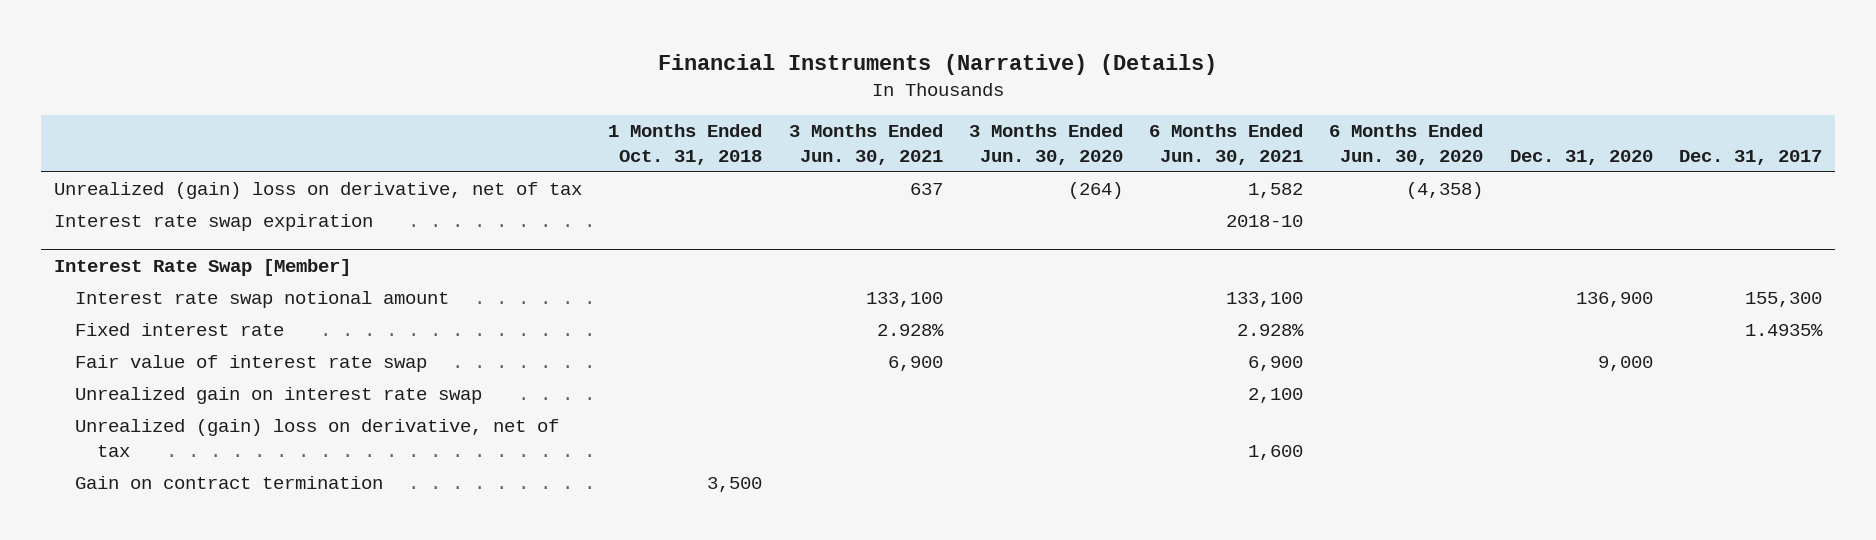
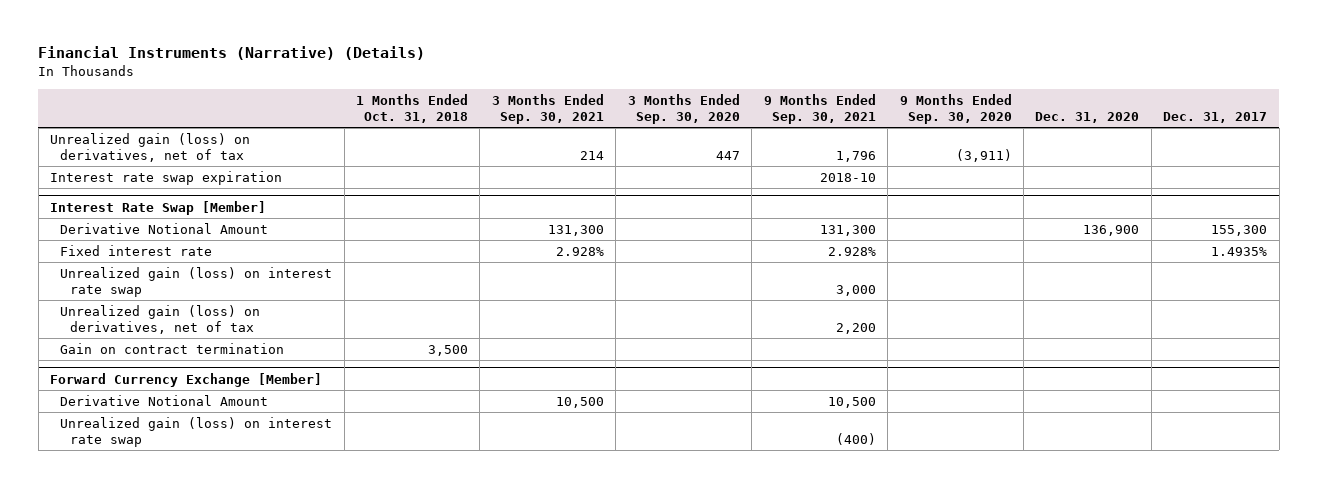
- | 1 Months Ended Oct. 31, 2018 | 3 Months Ended Jun. 30, 2021 | 3 Months Ended Jun. 30, 2020 | 6 Months Ended Jun. 30, 2021 | 6 Months Ended Jun. 30, 2020 | Dec. 31, 2020 | Dec. 31, 2017
+ | 1 Months Ended Oct. 31, 2018 | 3 Months Ended Sep. 30, 2021 | 3 Months Ended Sep. 30, 2020 | 9 Months Ended Sep. 30, 2021 | 9 Months Ended Sep. 30, 2020 | Dec. 31, 2020 | Dec. 31, 2017
- Unrealized (gain) loss on derivative, net of tax | | 637 | (264) | 1,582 | (4,358) | |
+ Unrealized gain (loss) on derivatives, net of tax | | 214 | 447 | 1,796 | (3,911) | |
@ Interest Rate Swap [Member]
- Interest rate swap notional amount | | 133,100 | | 133,100 | | 136,900 | 155,300
+ Derivative Notional Amount | | 131,300 | | 131,300 | | 136,900 | 155,300
- Fair value of interest rate swap | | 6,900 | | 6,900 | | 9,000 |
- Unrealized gain on interest rate swap | | | | 2,100 | | |
- Unrealized (gain) loss on derivative, net of tax | | | | 1,600 | | |
+ Unrealized gain (loss) on interest rate swap | | | | 3,000 | | |
+ Unrealized gain (loss) on derivatives, net of tax | | | | 2,200 | | |
+ Forward Currency Exchange [Member]
+ Derivative Notional Amount | | 10,500 | | 10,500 | | |
+ Unrealized gain (loss) on interest rate swap | | | | (400) | | |

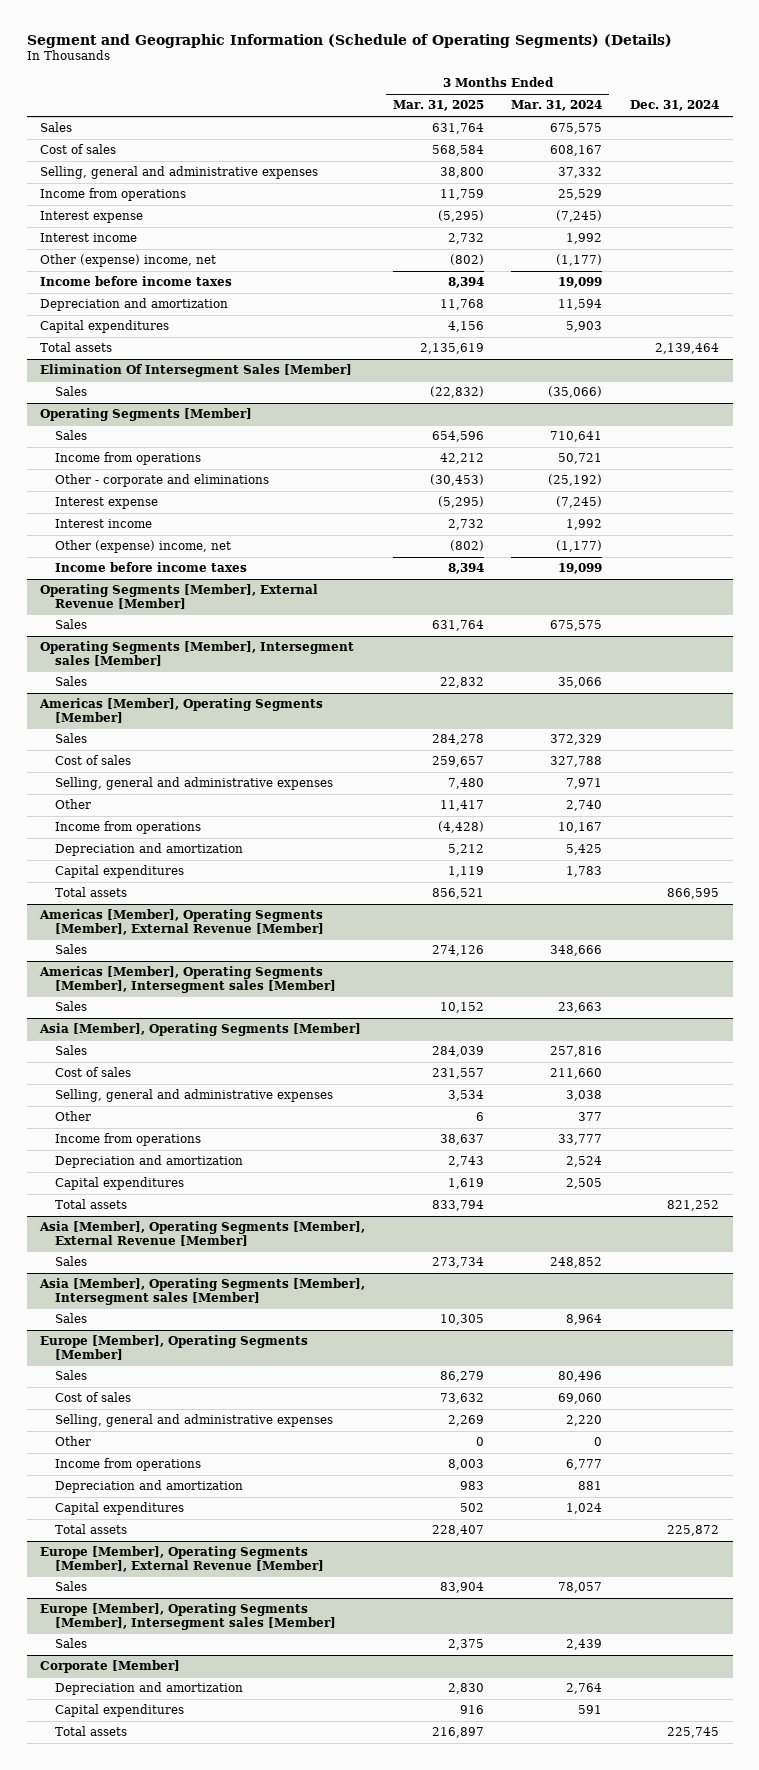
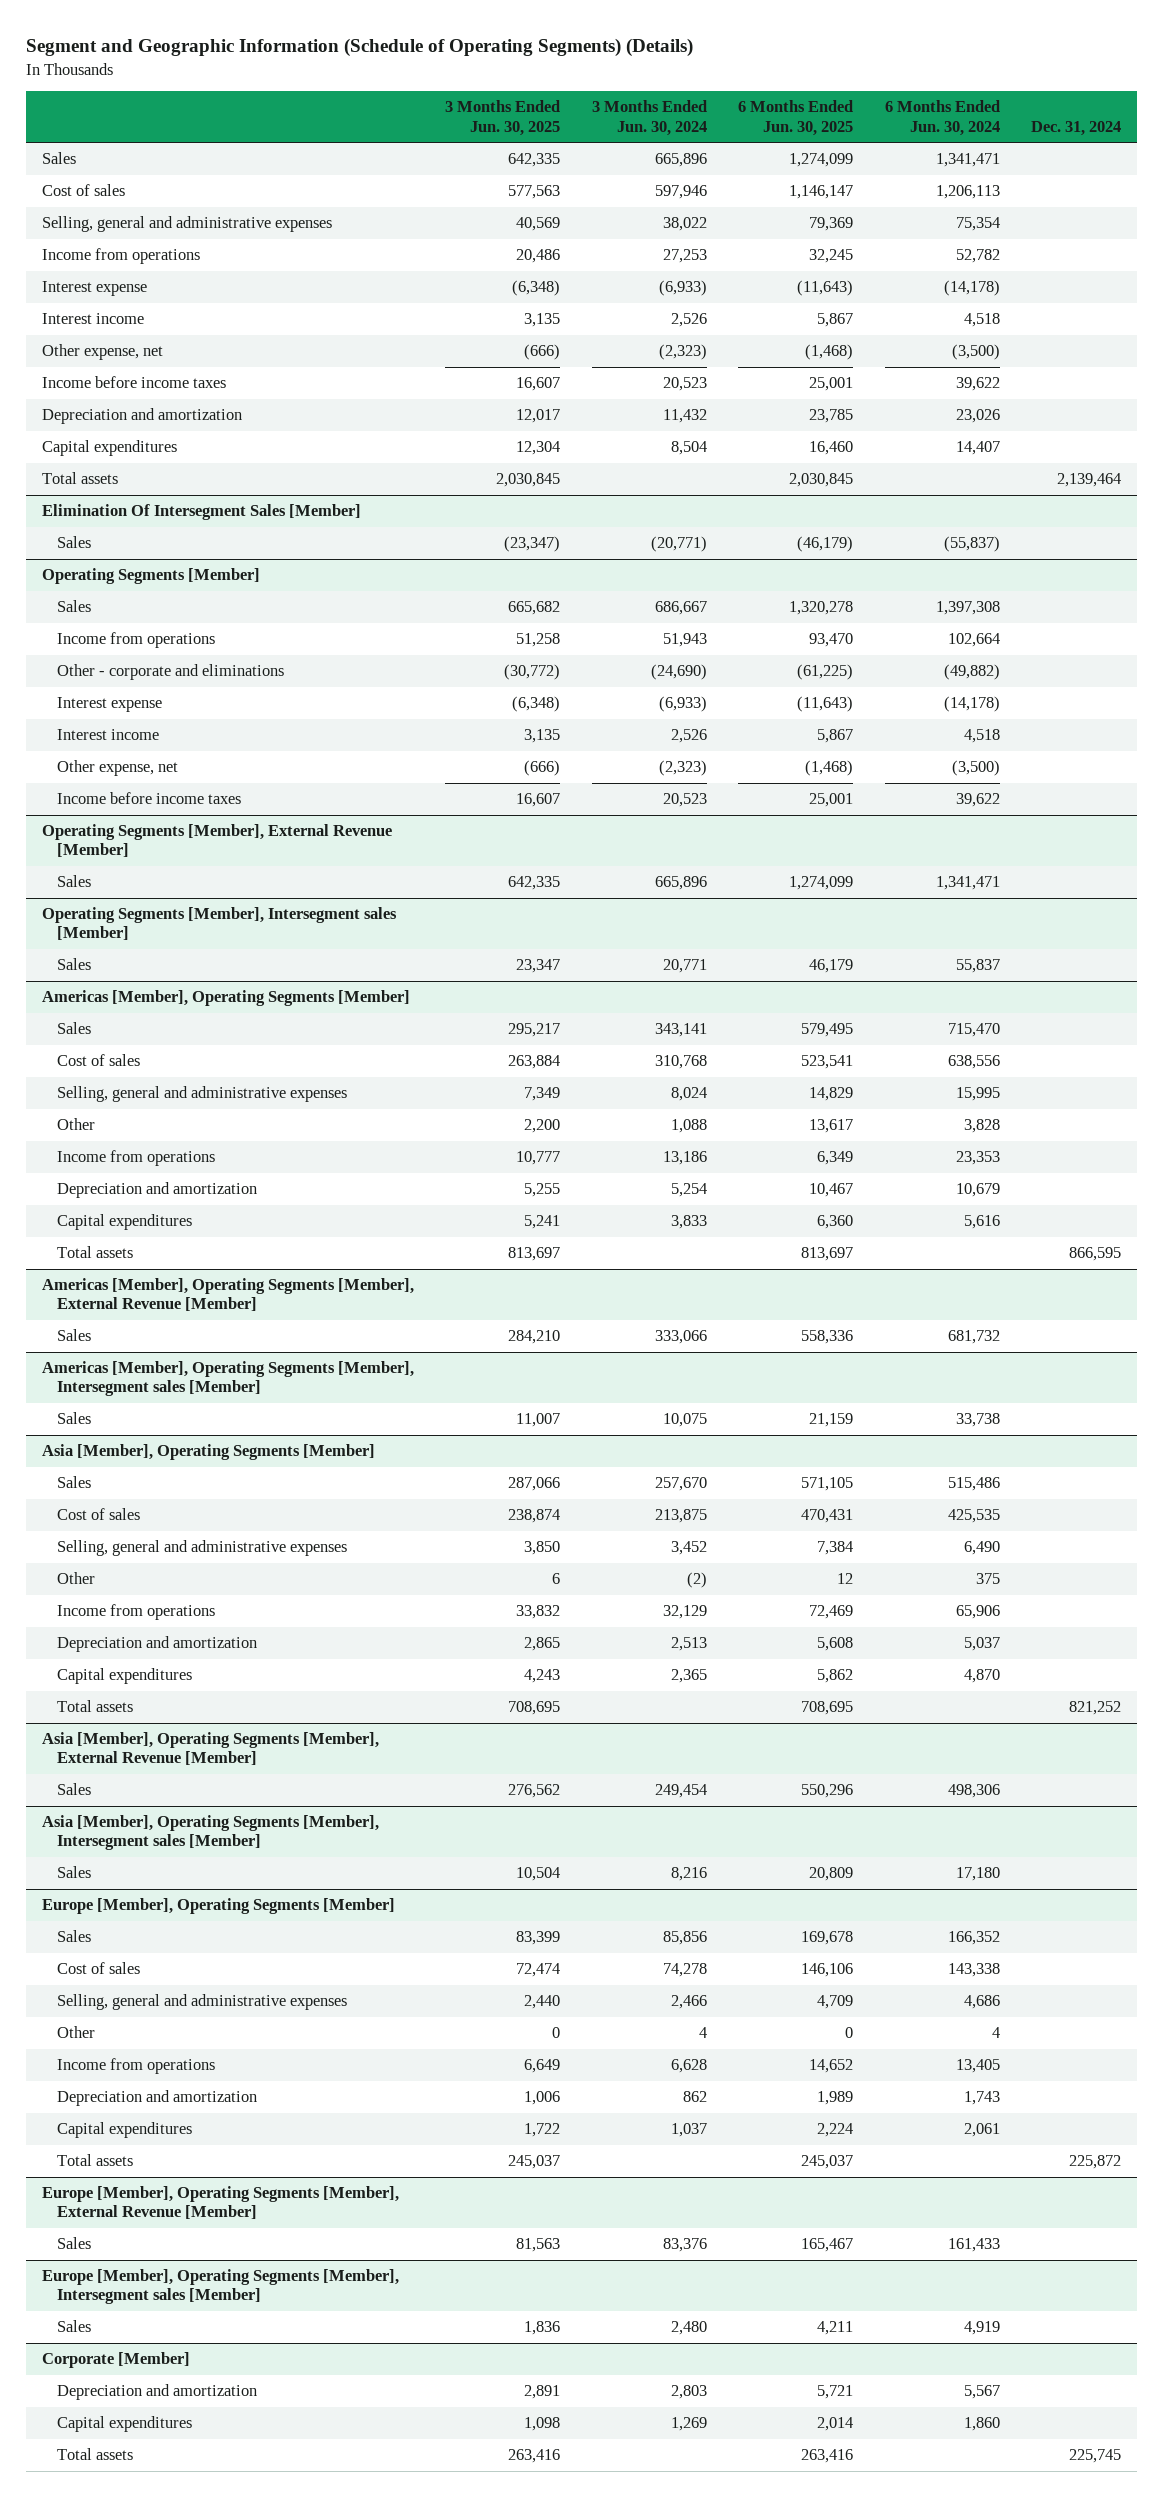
- | 3 Months Ended Mar. 31, 2025 | 3 Months Ended Mar. 31, 2024 | Dec. 31, 2024
+ | 3 Months Ended Jun. 30, 2025 | 3 Months Ended Jun. 30, 2024 | 6 Months Ended Jun. 30, 2025 | 6 Months Ended Jun. 30, 2024 | Dec. 31, 2024
- Other (expense) income, net | (802) | (1,177) |
+ Other expense, net | (666) | (2,323) | (1,468) | (3,500) |
@ Operating Segments [Member]
- Other (expense) income, net | (802) | (1,177) |
+ Other expense, net | (666) | (2,323) | (1,468) | (3,500) |

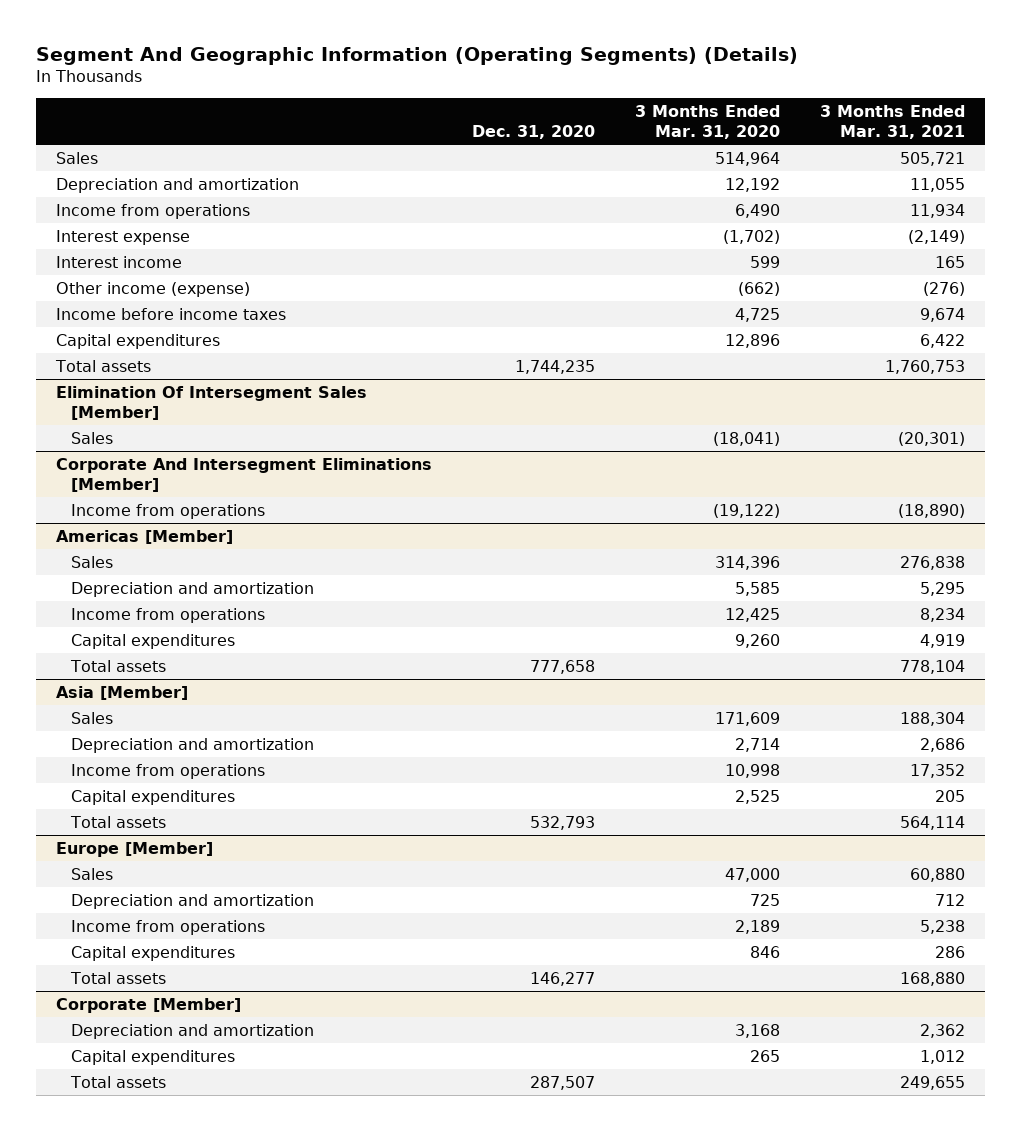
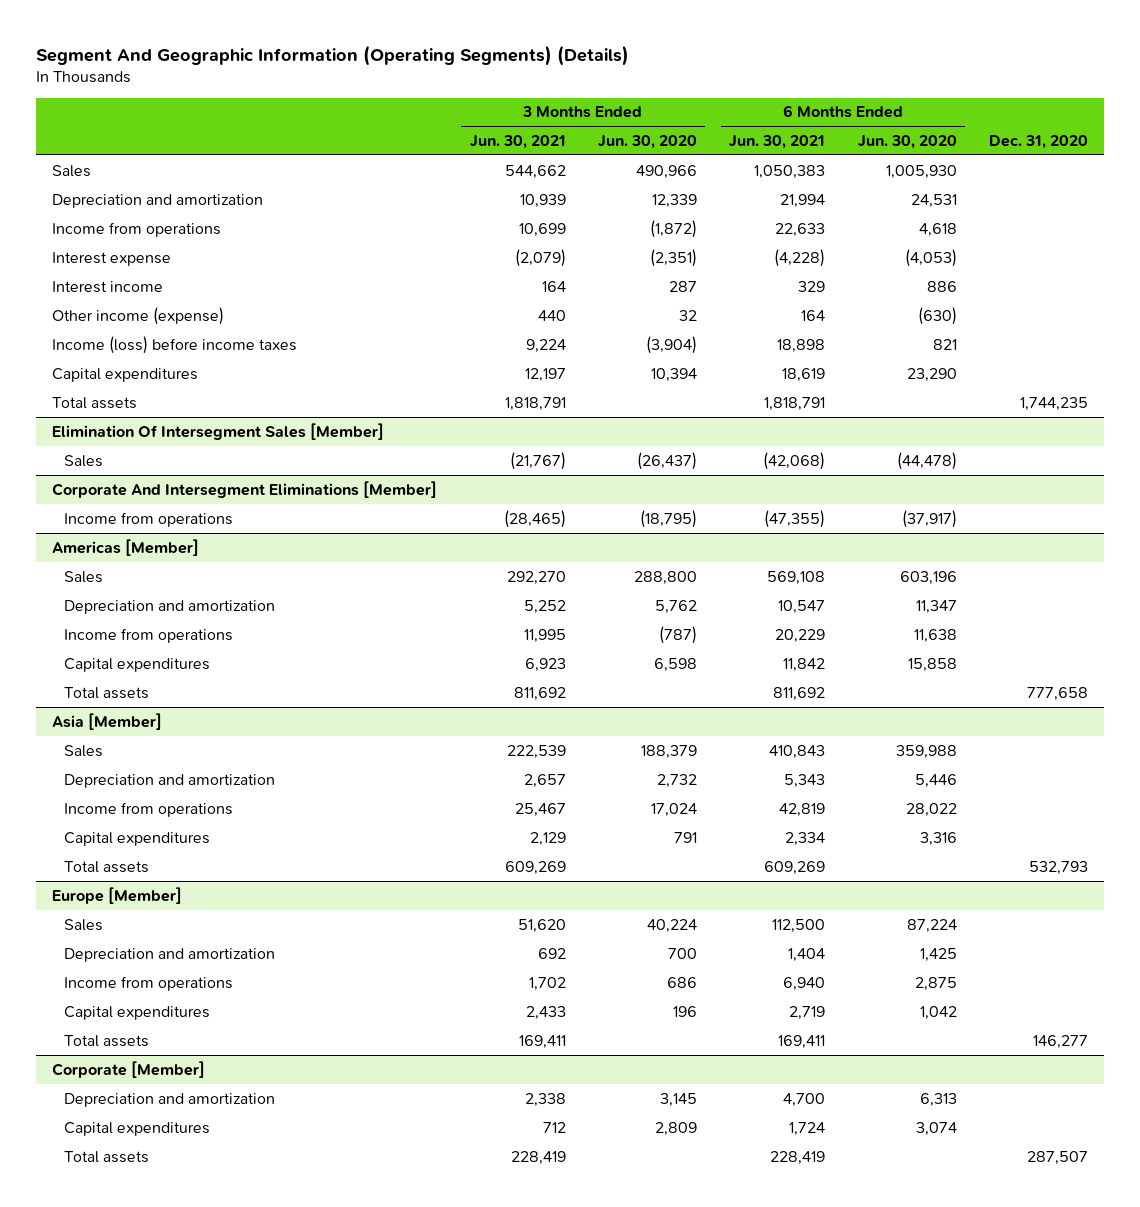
- | Dec. 31, 2020 | 3 Months Ended Mar. 31, 2020 | 3 Months Ended Mar. 31, 2021
+ | 3 Months Ended Jun. 30, 2021 | 3 Months Ended Jun. 30, 2020 | 6 Months Ended Jun. 30, 2021 | 6 Months Ended Jun. 30, 2020 | Dec. 31, 2020
- Income before income taxes | | 4,725 | 9,674
+ Income (loss) before income taxes | 9,224 | (3,904) | 18,898 | 821 |

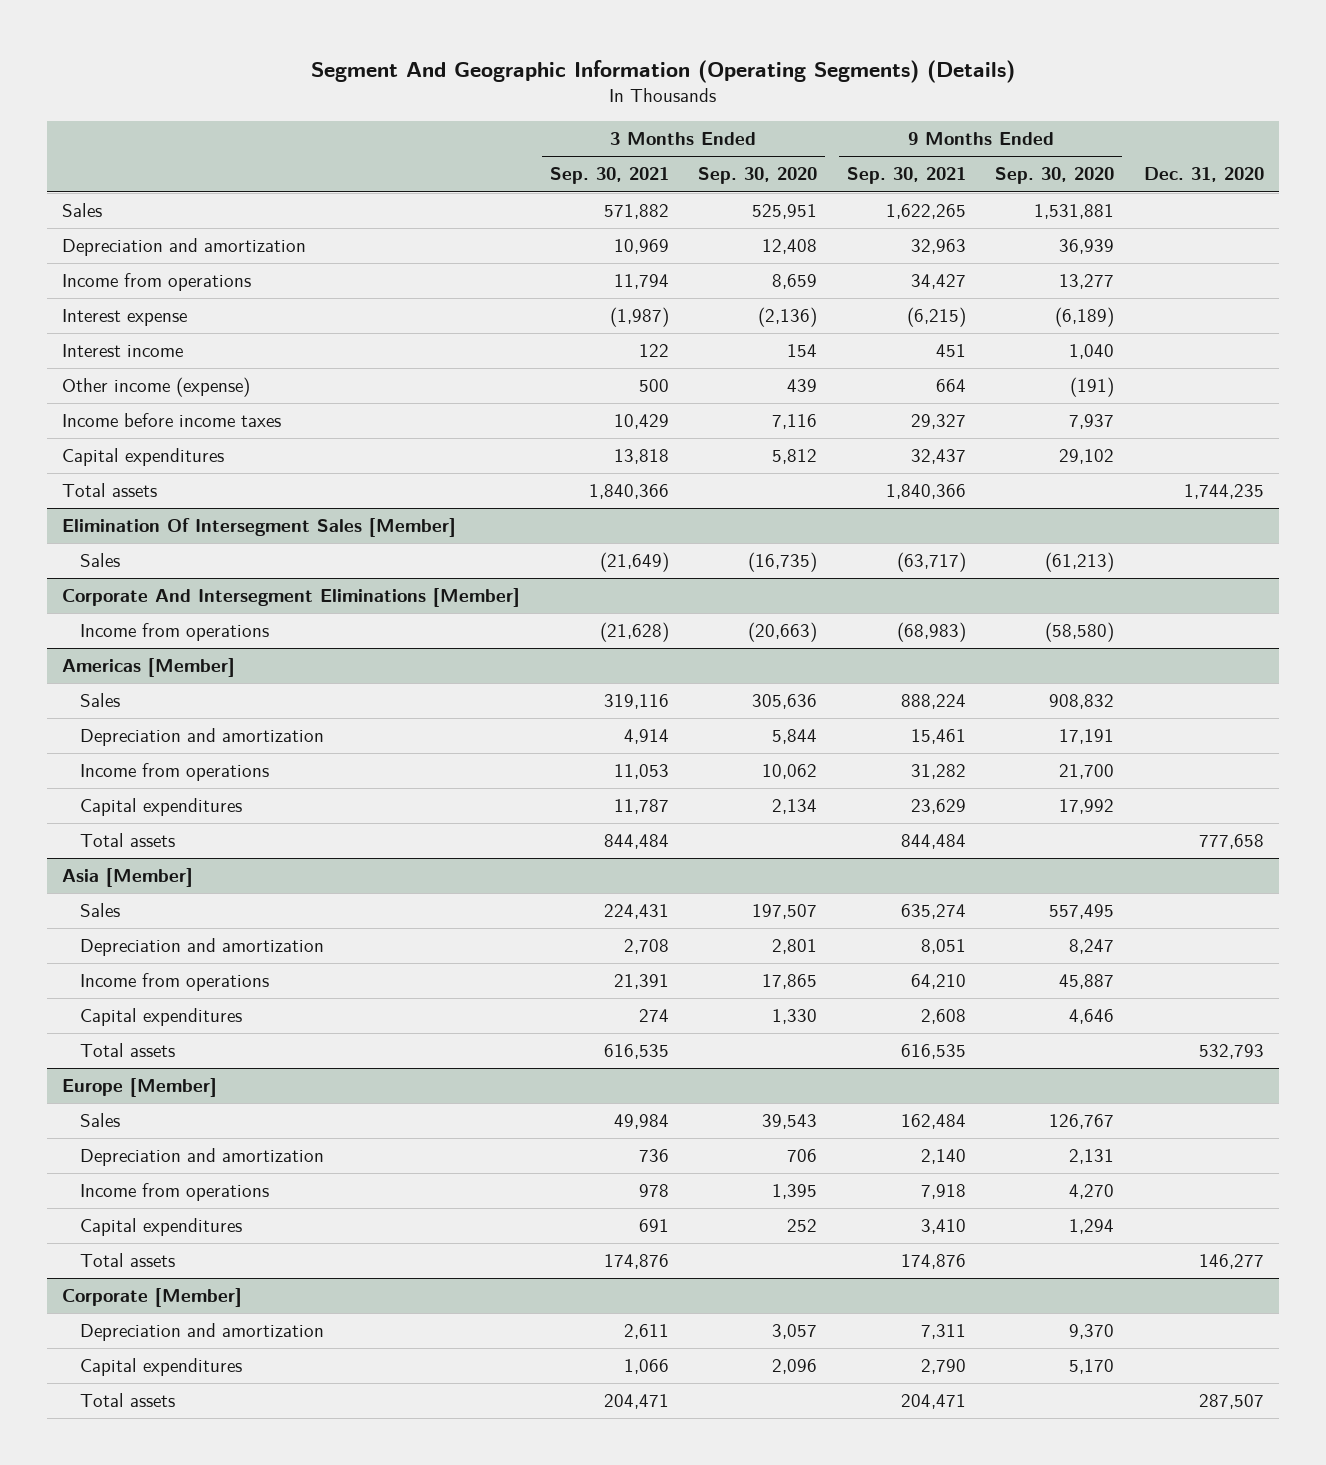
- | 3 Months Ended Jun. 30, 2021 | 3 Months Ended Jun. 30, 2020 | 6 Months Ended Jun. 30, 2021 | 6 Months Ended Jun. 30, 2020 | Dec. 31, 2020
+ | 3 Months Ended Sep. 30, 2021 | 3 Months Ended Sep. 30, 2020 | 9 Months Ended Sep. 30, 2021 | 9 Months Ended Sep. 30, 2020 | Dec. 31, 2020
- Income (loss) before income taxes | 9,224 | (3,904) | 18,898 | 821 |
+ Income before income taxes | 10,429 | 7,116 | 29,327 | 7,937 |

